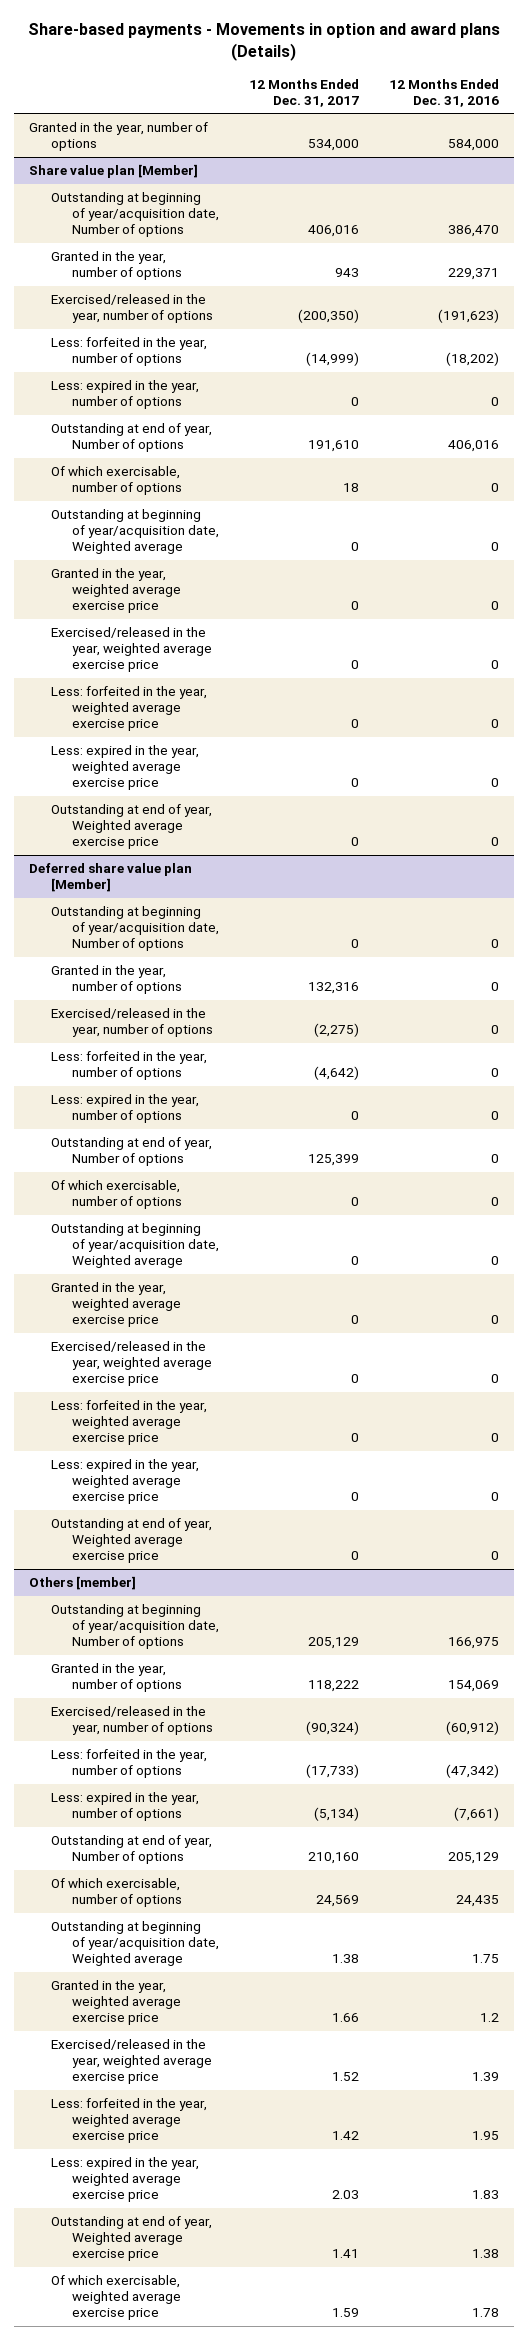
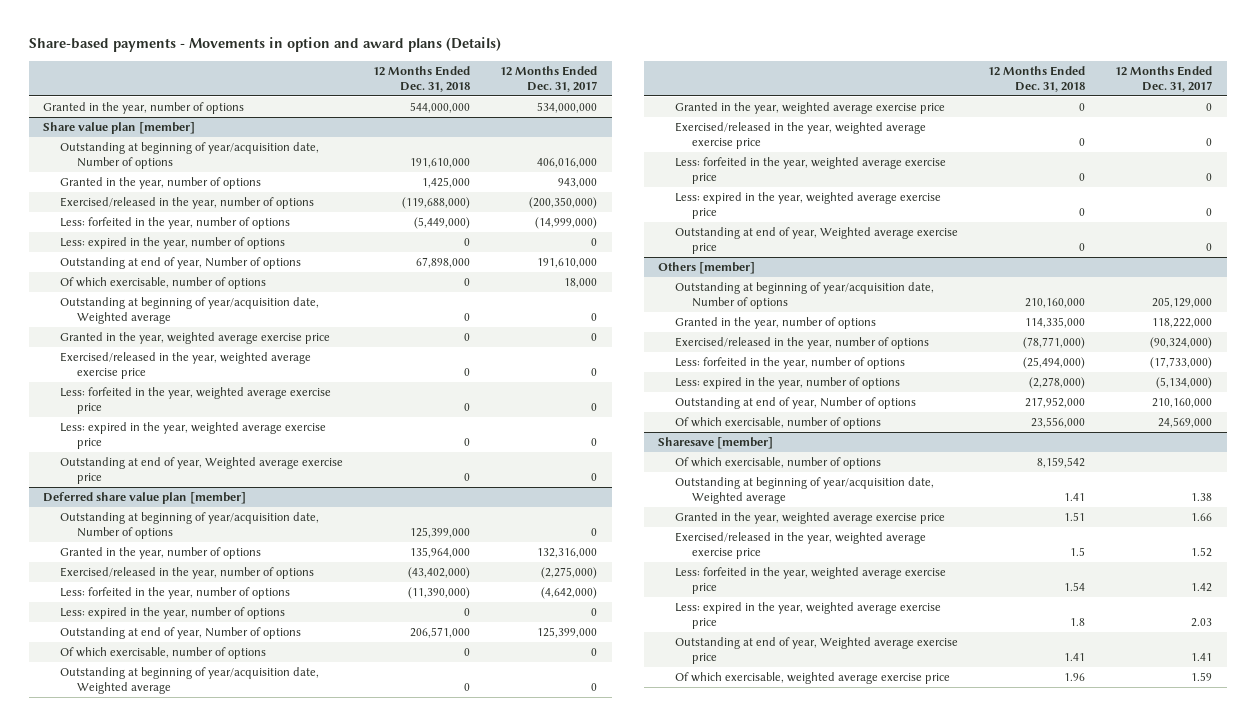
- | 12 Months Ended Dec. 31, 2017 | 12 Months Ended Dec. 31, 2016
+ | 12 Months Ended Dec. 31, 2018 | 12 Months Ended Dec. 31, 2017
- Granted in the year, number of options | 534,000 | 584,000
- Share value plan [Member]
- Outstanding at beginning of year/acquisition date, Number of options | 406,016 | 386,470
- Granted in the year, number of options | 943 | 229,371
- Exercised/released in the year, number of options | (200,350) | (191,623)
- Less: forfeited in the year, number of options | (14,999) | (18,202)
+ Granted in the year, number of options | 544,000,000 | 534,000,000
+ Share value plan [member]
+ Outstanding at beginning of year/acquisition date, Number of options | 191,610,000 | 406,016,000
+ Granted in the year, number of options | 1,425,000 | 943,000
+ Exercised/released in the year, number of options | (119,688,000) | (200,350,000)
+ Less: forfeited in the year, number of options | (5,449,000) | (14,999,000)
- Outstanding at end of year, Number of options | 191,610 | 406,016
- Of which exercisable, number of options | 18 | 0
+ Outstanding at end of year, Number of options | 67,898,000 | 191,610,000
+ Of which exercisable, number of options | 0 | 18,000
- Deferred share value plan [Member]
+ Deferred share value plan [member]
- Granted in the year, number of options | 132,316 | 0
- Exercised/released in the year, number of options | (2,275) | 0
- Less: forfeited in the year, number of options | (4,642) | 0
+ Granted in the year, number of options | 135,964,000 | 132,316,000
+ Exercised/released in the year, number of options | (43,402,000) | (2,275,000)
+ Less: forfeited in the year, number of options | (11,390,000) | (4,642,000)
- Outstanding at end of year, Number of options | 125,399 | 0
+ Outstanding at end of year, Number of options | 206,571,000 | 125,399,000
@ Others [member]
- Outstanding at beginning of year/acquisition date, Number of options | 205,129 | 166,975
- Granted in the year, number of options | 118,222 | 154,069
- Exercised/released in the year, number of options | (90,324) | (60,912)
- Less: forfeited in the year, number of options | (17,733) | (47,342)
- Less: expired in the year, number of options | (5,134) | (7,661)
- Outstanding at end of year, Number of options | 210,160 | 205,129
- Of which exercisable, number of options | 24,569 | 24,435
+ Outstanding at beginning of year/acquisition date, Number of options | 210,160,000 | 205,129,000
+ Granted in the year, number of options | 114,335,000 | 118,222,000
+ Exercised/released in the year, number of options | (78,771,000) | (90,324,000)
+ Less: forfeited in the year, number of options | (25,494,000) | (17,733,000)
+ Less: expired in the year, number of options | (2,278,000) | (5,134,000)
+ Outstanding at end of year, Number of options | 217,952,000 | 210,160,000
+ Of which exercisable, number of options | 23,556,000 | 24,569,000
+ Sharesave [member]
+ Of which exercisable, number of options | 8,159,542 |

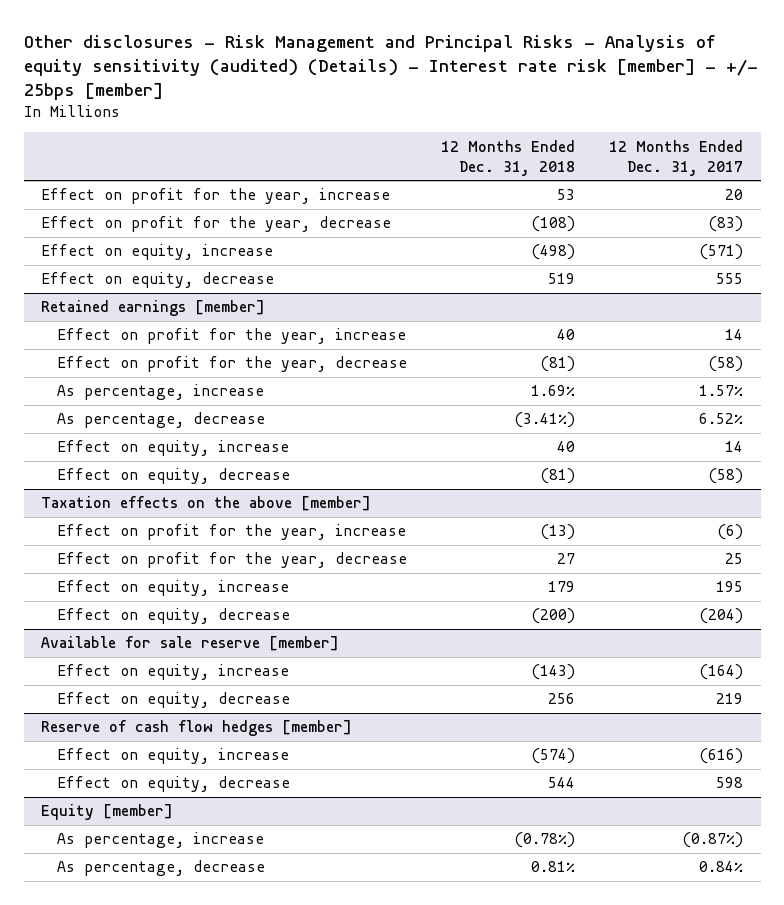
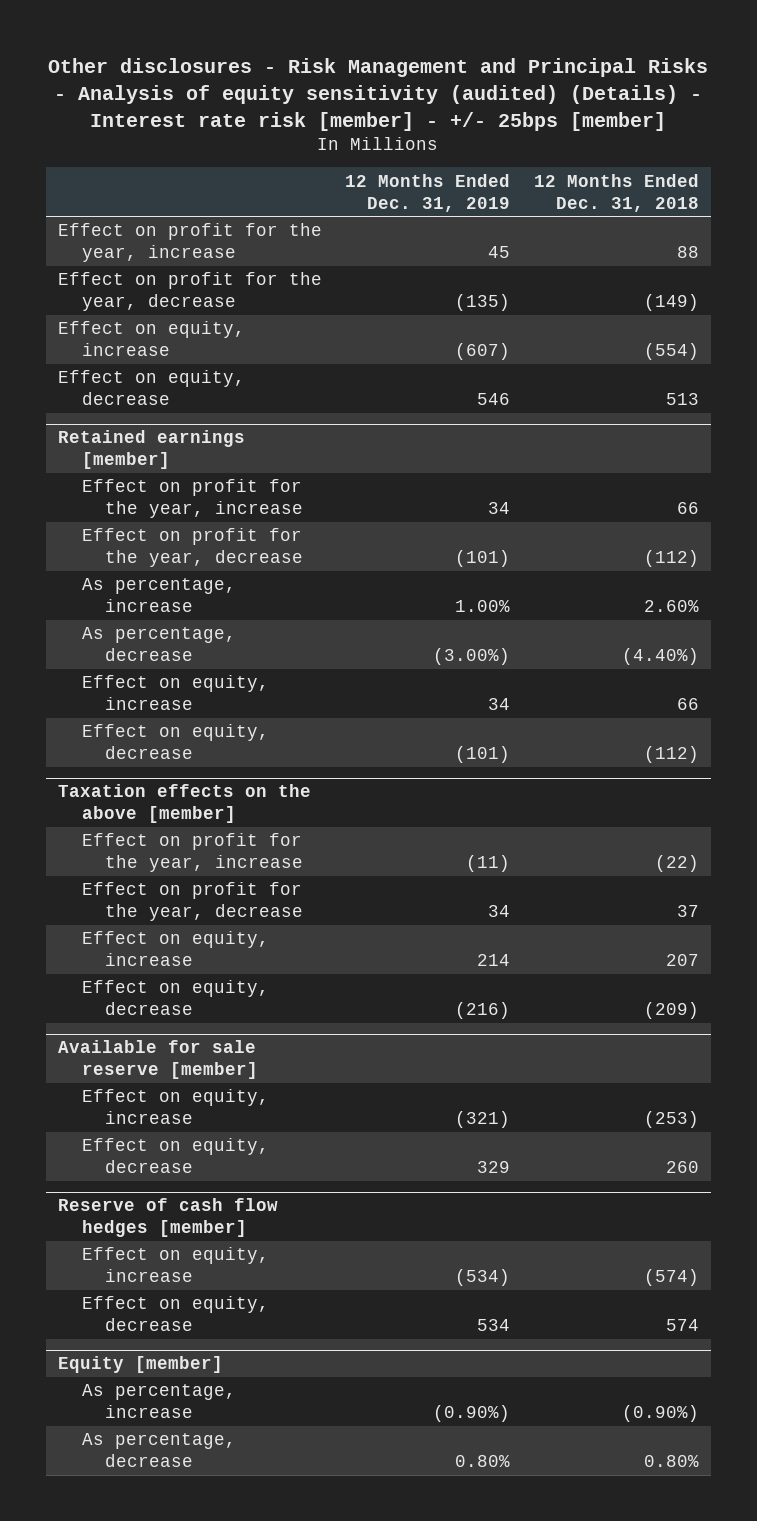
- | 12 Months Ended Dec. 31, 2018 | 12 Months Ended Dec. 31, 2017
+ | 12 Months Ended Dec. 31, 2019 | 12 Months Ended Dec. 31, 2018
- Effect on profit for the year, increase | 53 | 20
- Effect on profit for the year, decrease | (108) | (83)
- Effect on equity, increase | (498) | (571)
- Effect on equity, decrease | 519 | 555
+ Effect on profit for the year, increase | 45 | 88
+ Effect on profit for the year, decrease | (135) | (149)
+ Effect on equity, increase | (607) | (554)
+ Effect on equity, decrease | 546 | 513
@ Retained earnings [member]
- Effect on profit for the year, increase | 40 | 14
- Effect on profit for the year, decrease | (81) | (58)
- As percentage, increase | 1.69% | 1.57%
- As percentage, decrease | (3.41%) | 6.52%
- Effect on equity, increase | 40 | 14
- Effect on equity, decrease | (81) | (58)
+ Effect on profit for the year, increase | 34 | 66
+ Effect on profit for the year, decrease | (101) | (112)
+ As percentage, increase | 1.00% | 2.60%
+ As percentage, decrease | (3.00%) | (4.40%)
+ Effect on equity, increase | 34 | 66
+ Effect on equity, decrease | (101) | (112)
@ Taxation effects on the above [member]
- Effect on profit for the year, increase | (13) | (6)
- Effect on profit for the year, decrease | 27 | 25
- Effect on equity, increase | 179 | 195
- Effect on equity, decrease | (200) | (204)
+ Effect on profit for the year, increase | (11) | (22)
+ Effect on profit for the year, decrease | 34 | 37
+ Effect on equity, increase | 214 | 207
+ Effect on equity, decrease | (216) | (209)
@ Available for sale reserve [member]
- Effect on equity, increase | (143) | (164)
- Effect on equity, decrease | 256 | 219
+ Effect on equity, increase | (321) | (253)
+ Effect on equity, decrease | 329 | 260
@ Reserve of cash flow hedges [member]
- Effect on equity, decrease | 544 | 598
+ Effect on equity, decrease | 534 | 574
@ Equity [member]
- As percentage, increase | (0.78%) | (0.87%)
- As percentage, decrease | 0.81% | 0.84%
+ As percentage, increase | (0.90%) | (0.90%)
+ As percentage, decrease | 0.80% | 0.80%

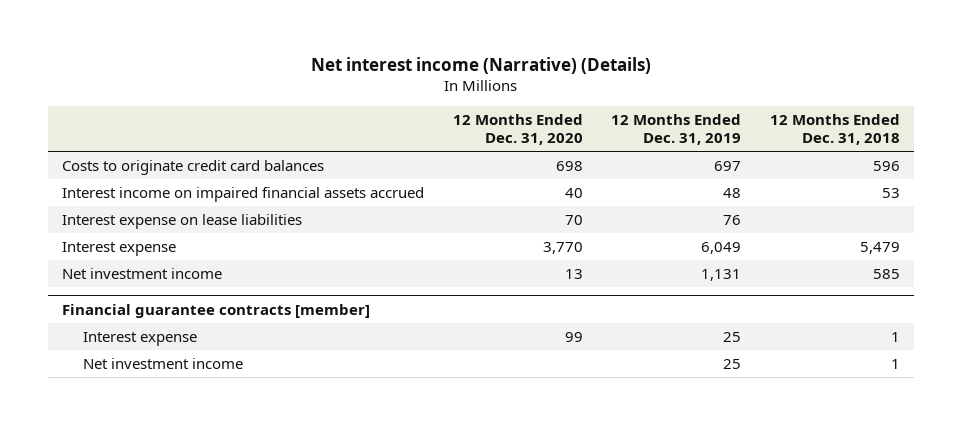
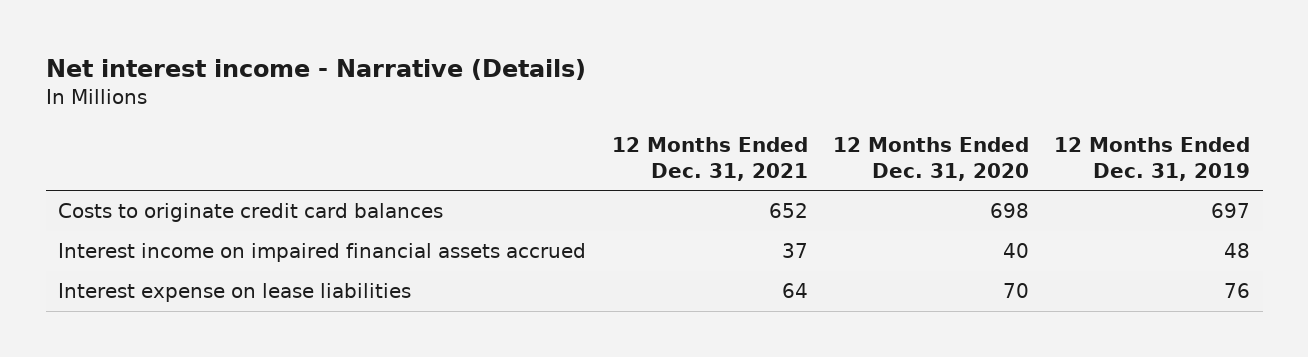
- Net interest income (Narrative) (Details)
+ Net interest income - Narrative (Details)
- | 12 Months Ended Dec. 31, 2020 | 12 Months Ended Dec. 31, 2019 | 12 Months Ended Dec. 31, 2018
+ | 12 Months Ended Dec. 31, 2021 | 12 Months Ended Dec. 31, 2020 | 12 Months Ended Dec. 31, 2019
- Interest expense | 3,770 | 6,049 | 5,479
- Net investment income | 13 | 1,131 | 585
- Financial guarantee contracts [member]
- Interest expense | 99 | 25 | 1
- Net investment income | | 25 | 1

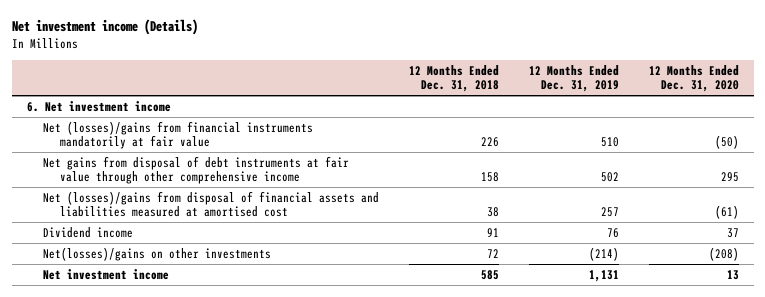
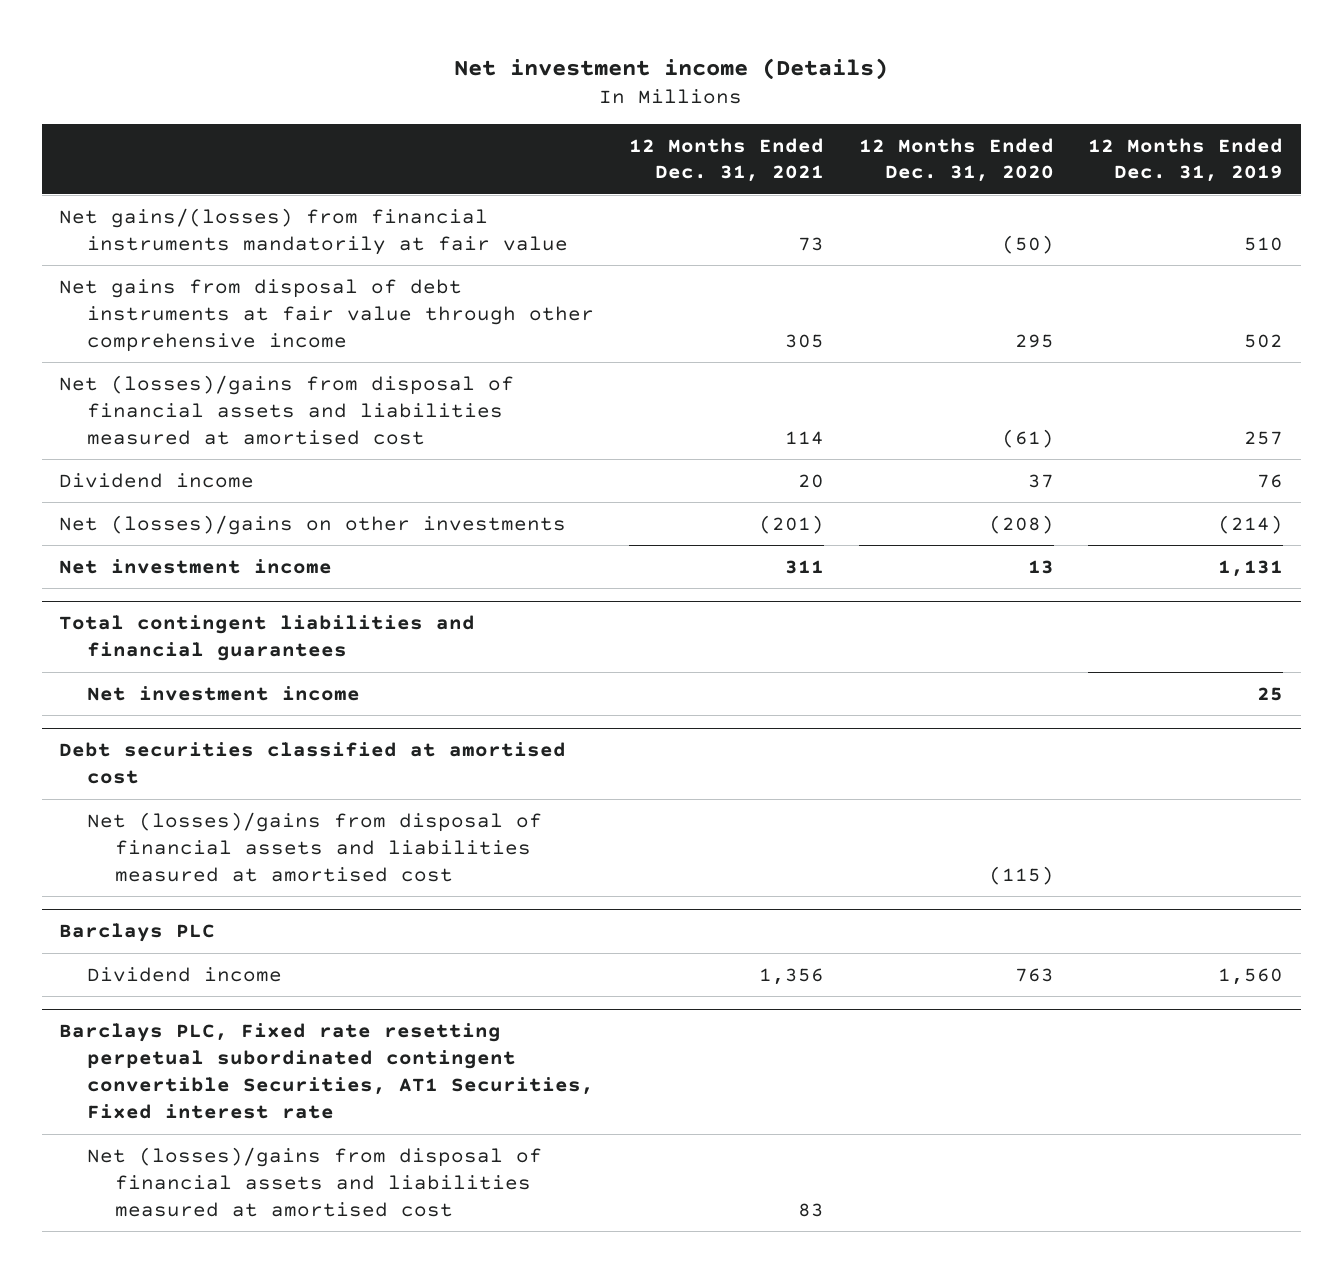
- | 12 Months Ended Dec. 31, 2018 | 12 Months Ended Dec. 31, 2019 | 12 Months Ended Dec. 31, 2020
+ | 12 Months Ended Dec. 31, 2021 | 12 Months Ended Dec. 31, 2020 | 12 Months Ended Dec. 31, 2019
- 6. Net investment income
- Net (losses)/gains from financial instruments mandatorily at fair value | 226 | 510 | (50)
+ Net gains/(losses) from financial instruments mandatorily at fair value | 73 | (50) | 510
- Net(losses)/gains on other investments | 72 | (214) | (208)
+ Net (losses)/gains on other investments | (201) | (208) | (214)
+ Total contingent liabilities and financial guarantees
+ Net investment income | | | 25
+ Debt securities classified at amortised cost
+ Net (losses)/gains from disposal of financial assets and liabilities measured at amortised cost | | (115) |
+ Barclays PLC
+ Dividend income | 1,356 | 763 | 1,560
+ Barclays PLC, Fixed rate resetting perpetual subordinated contingent convertible Securities, AT1 Securities, Fixed interest rate
+ Net (losses)/gains from disposal of financial assets and liabilities measured at amortised cost | 83 | |

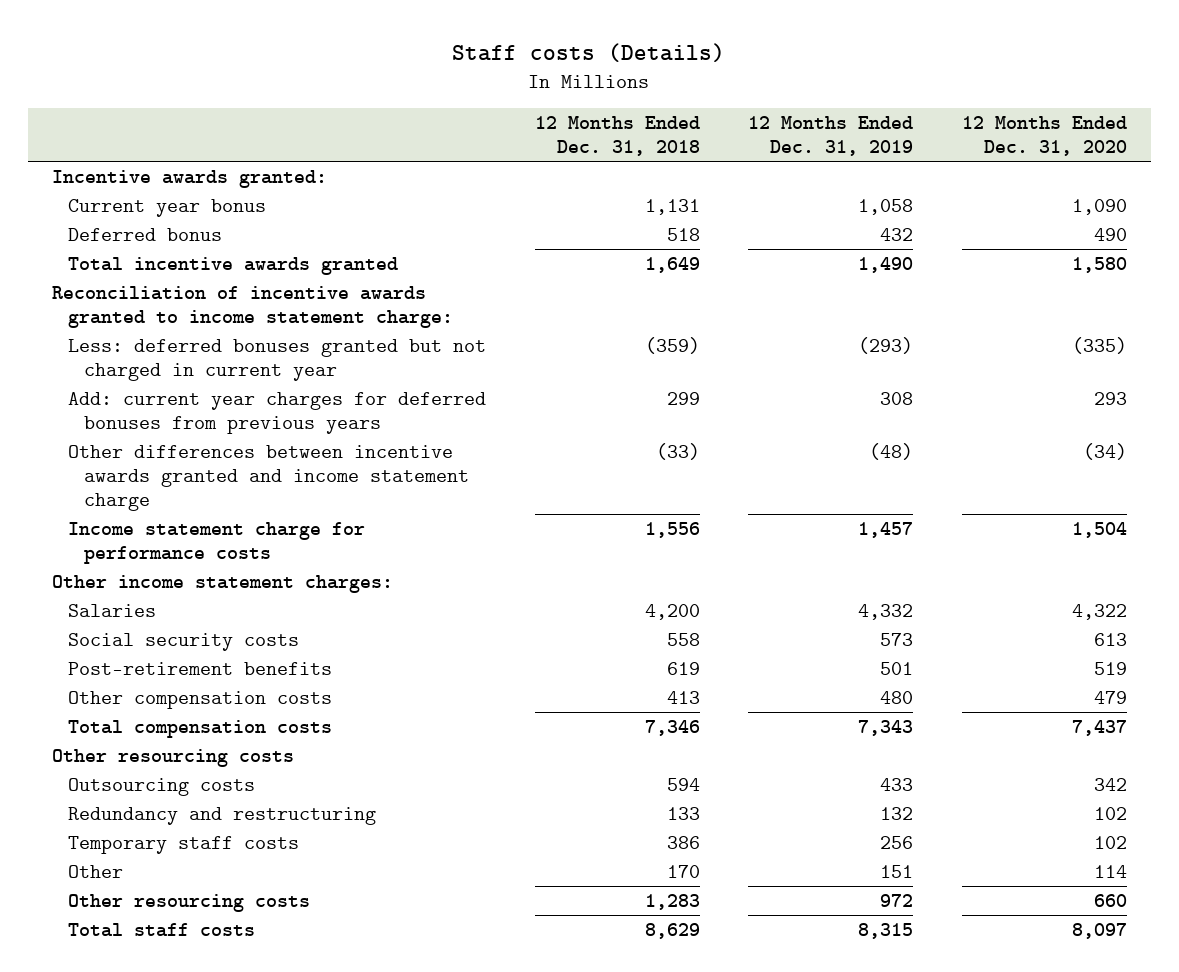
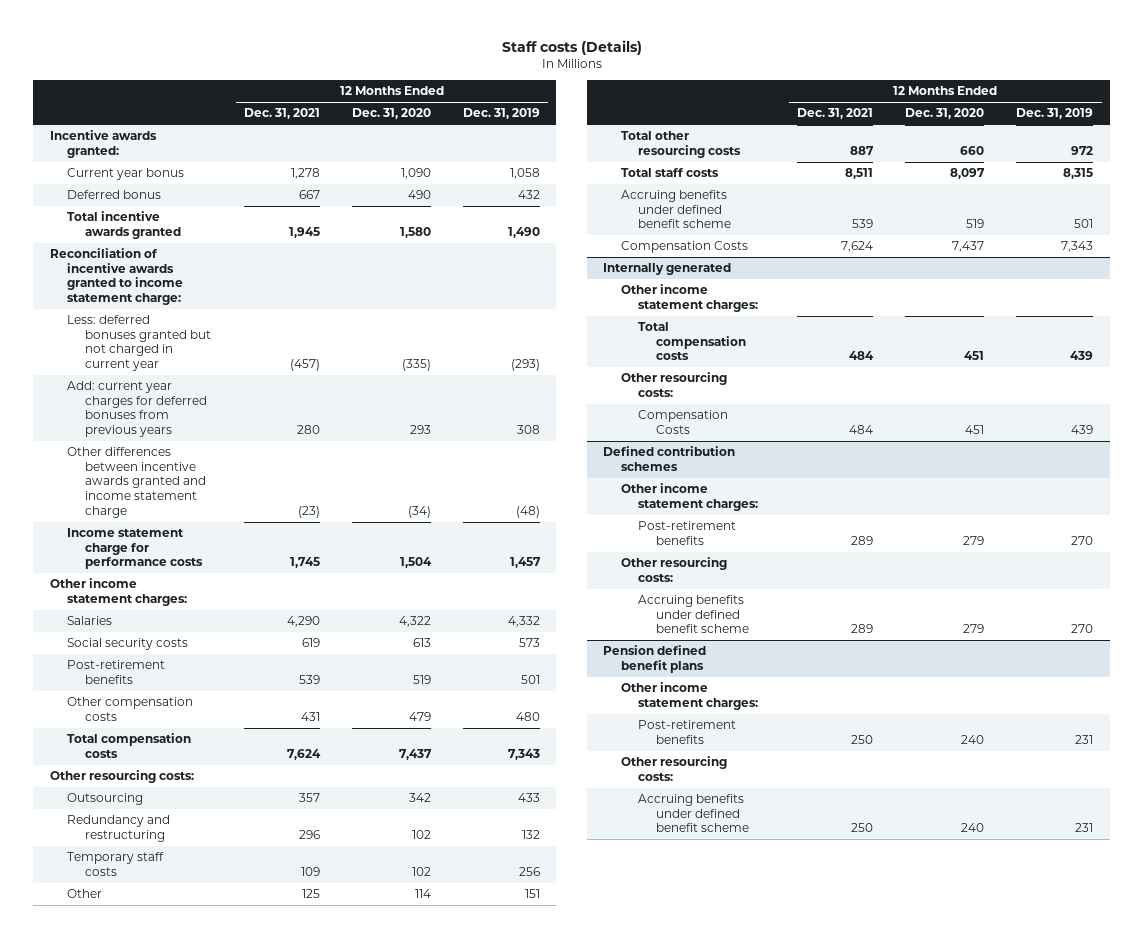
- | 12 Months Ended Dec. 31, 2018 | 12 Months Ended Dec. 31, 2019 | 12 Months Ended Dec. 31, 2020
+ | 12 Months Ended Dec. 31, 2021 | 12 Months Ended Dec. 31, 2020 | 12 Months Ended Dec. 31, 2019
- Other resourcing costs
- Outsourcing costs | 594 | 433 | 342
+ Other resourcing costs:
+ Outsourcing | 357 | 342 | 433
- Other resourcing costs | 1,283 | 972 | 660
+ Total other resourcing costs | 887 | 660 | 972
+ Accruing benefits under defined benefit scheme | 539 | 519 | 501
+ Compensation Costs | 7,624 | 7,437 | 7,343
+ Internally generated
+ Other income statement charges:
+ Total compensation costs | 484 | 451 | 439
+ Other resourcing costs:
+ Compensation Costs | 484 | 451 | 439
+ Defined contribution schemes
+ Other income statement charges:
+ Post-retirement benefits | 289 | 279 | 270
+ Other resourcing costs:
+ Accruing benefits under defined benefit scheme | 289 | 279 | 270
+ Pension defined benefit plans
+ Other income statement charges:
+ Post-retirement benefits | 250 | 240 | 231
+ Other resourcing costs:
+ Accruing benefits under defined benefit scheme | 250 | 240 | 231

